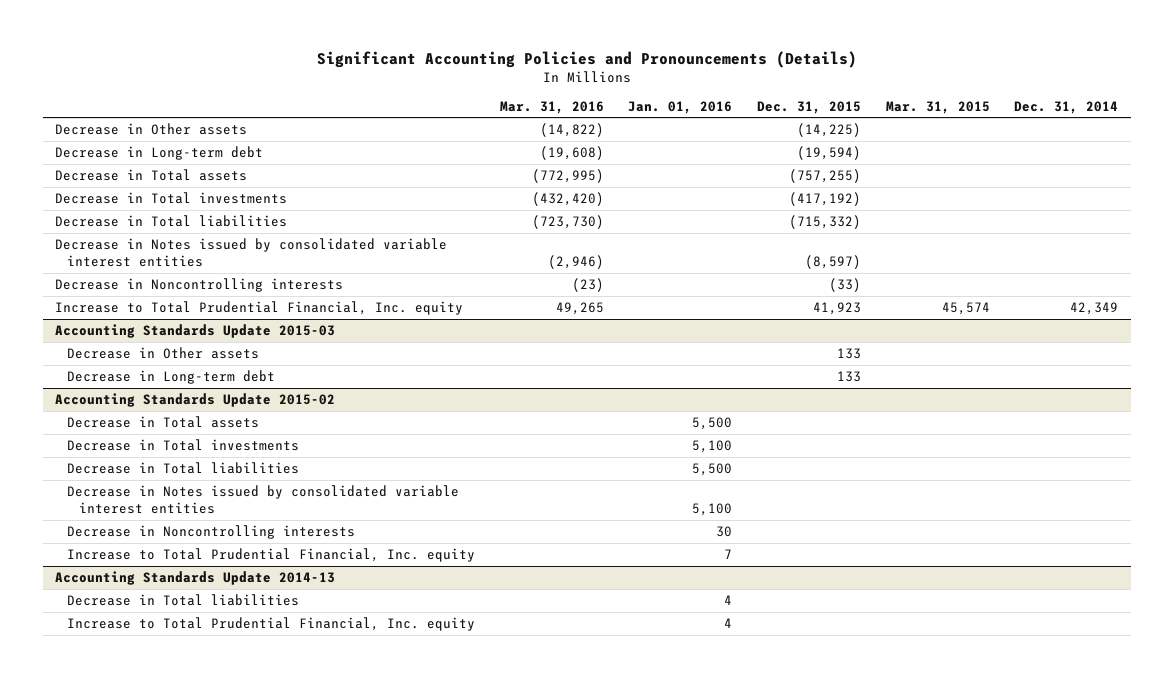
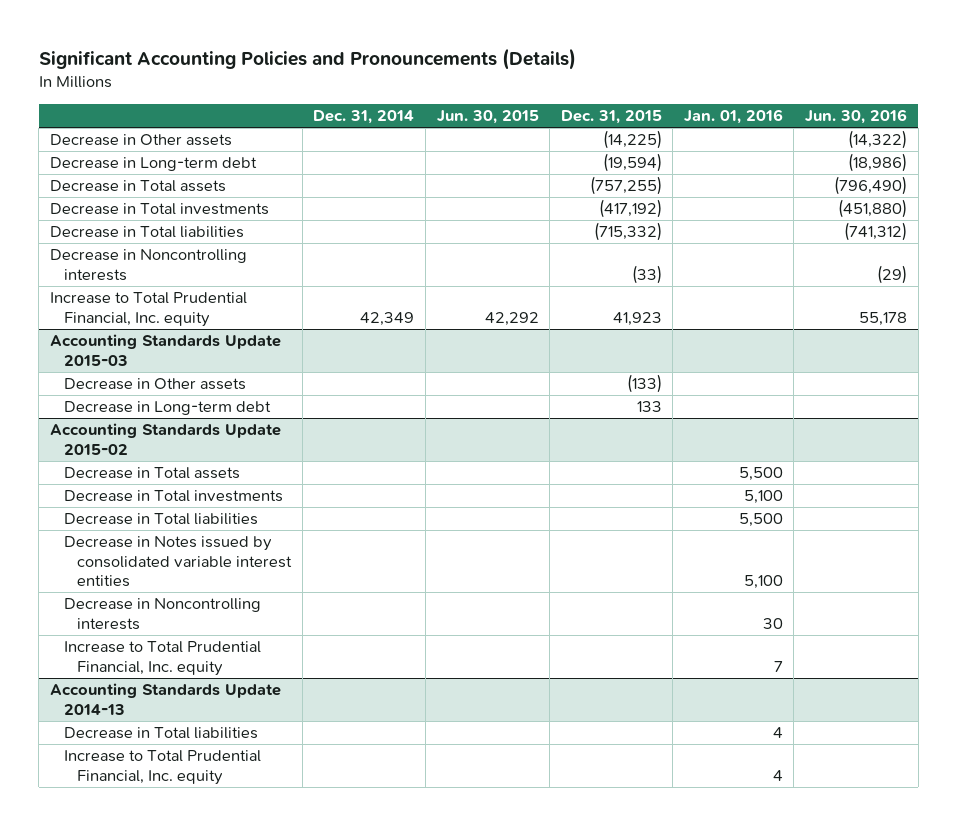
- | Mar. 31, 2016 | Jan. 01, 2016 | Dec. 31, 2015 | Mar. 31, 2015 | Dec. 31, 2014
+ | Dec. 31, 2014 | Jun. 30, 2015 | Dec. 31, 2015 | Jan. 01, 2016 | Jun. 30, 2016
- Decrease in Notes issued by consolidated variable interest entities | (2,946) | | (8,597) | |
@ Accounting Standards Update 2015-03
- Decrease in Other assets | | | 133 | |
+ Decrease in Other assets | | | (133) | |

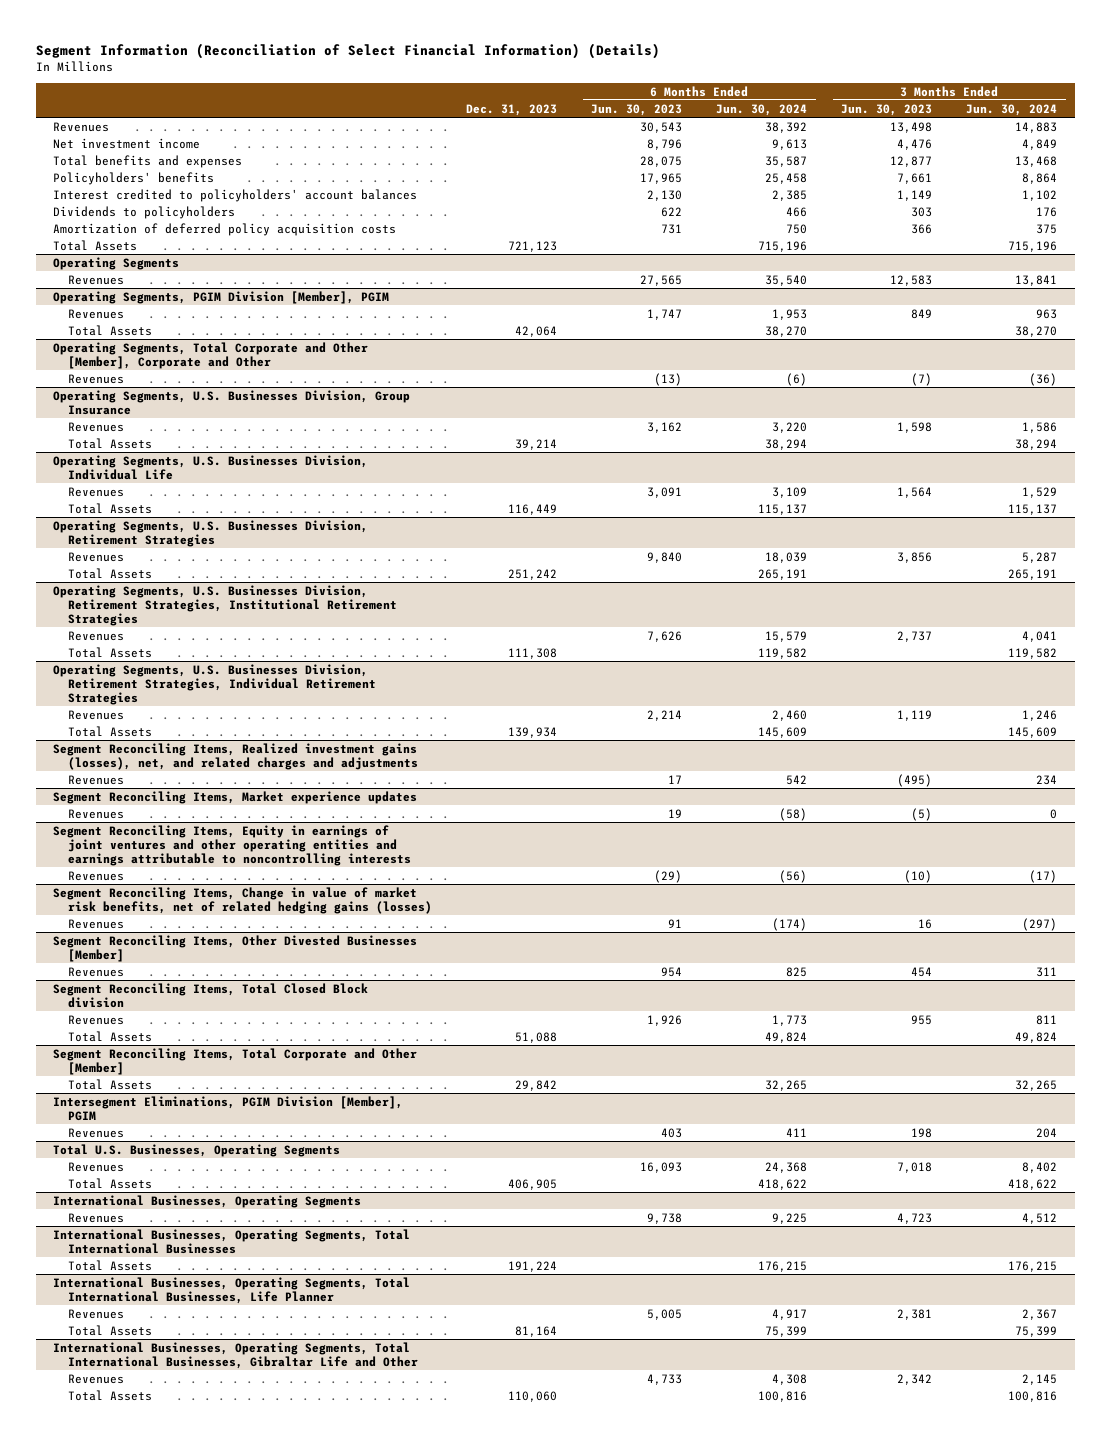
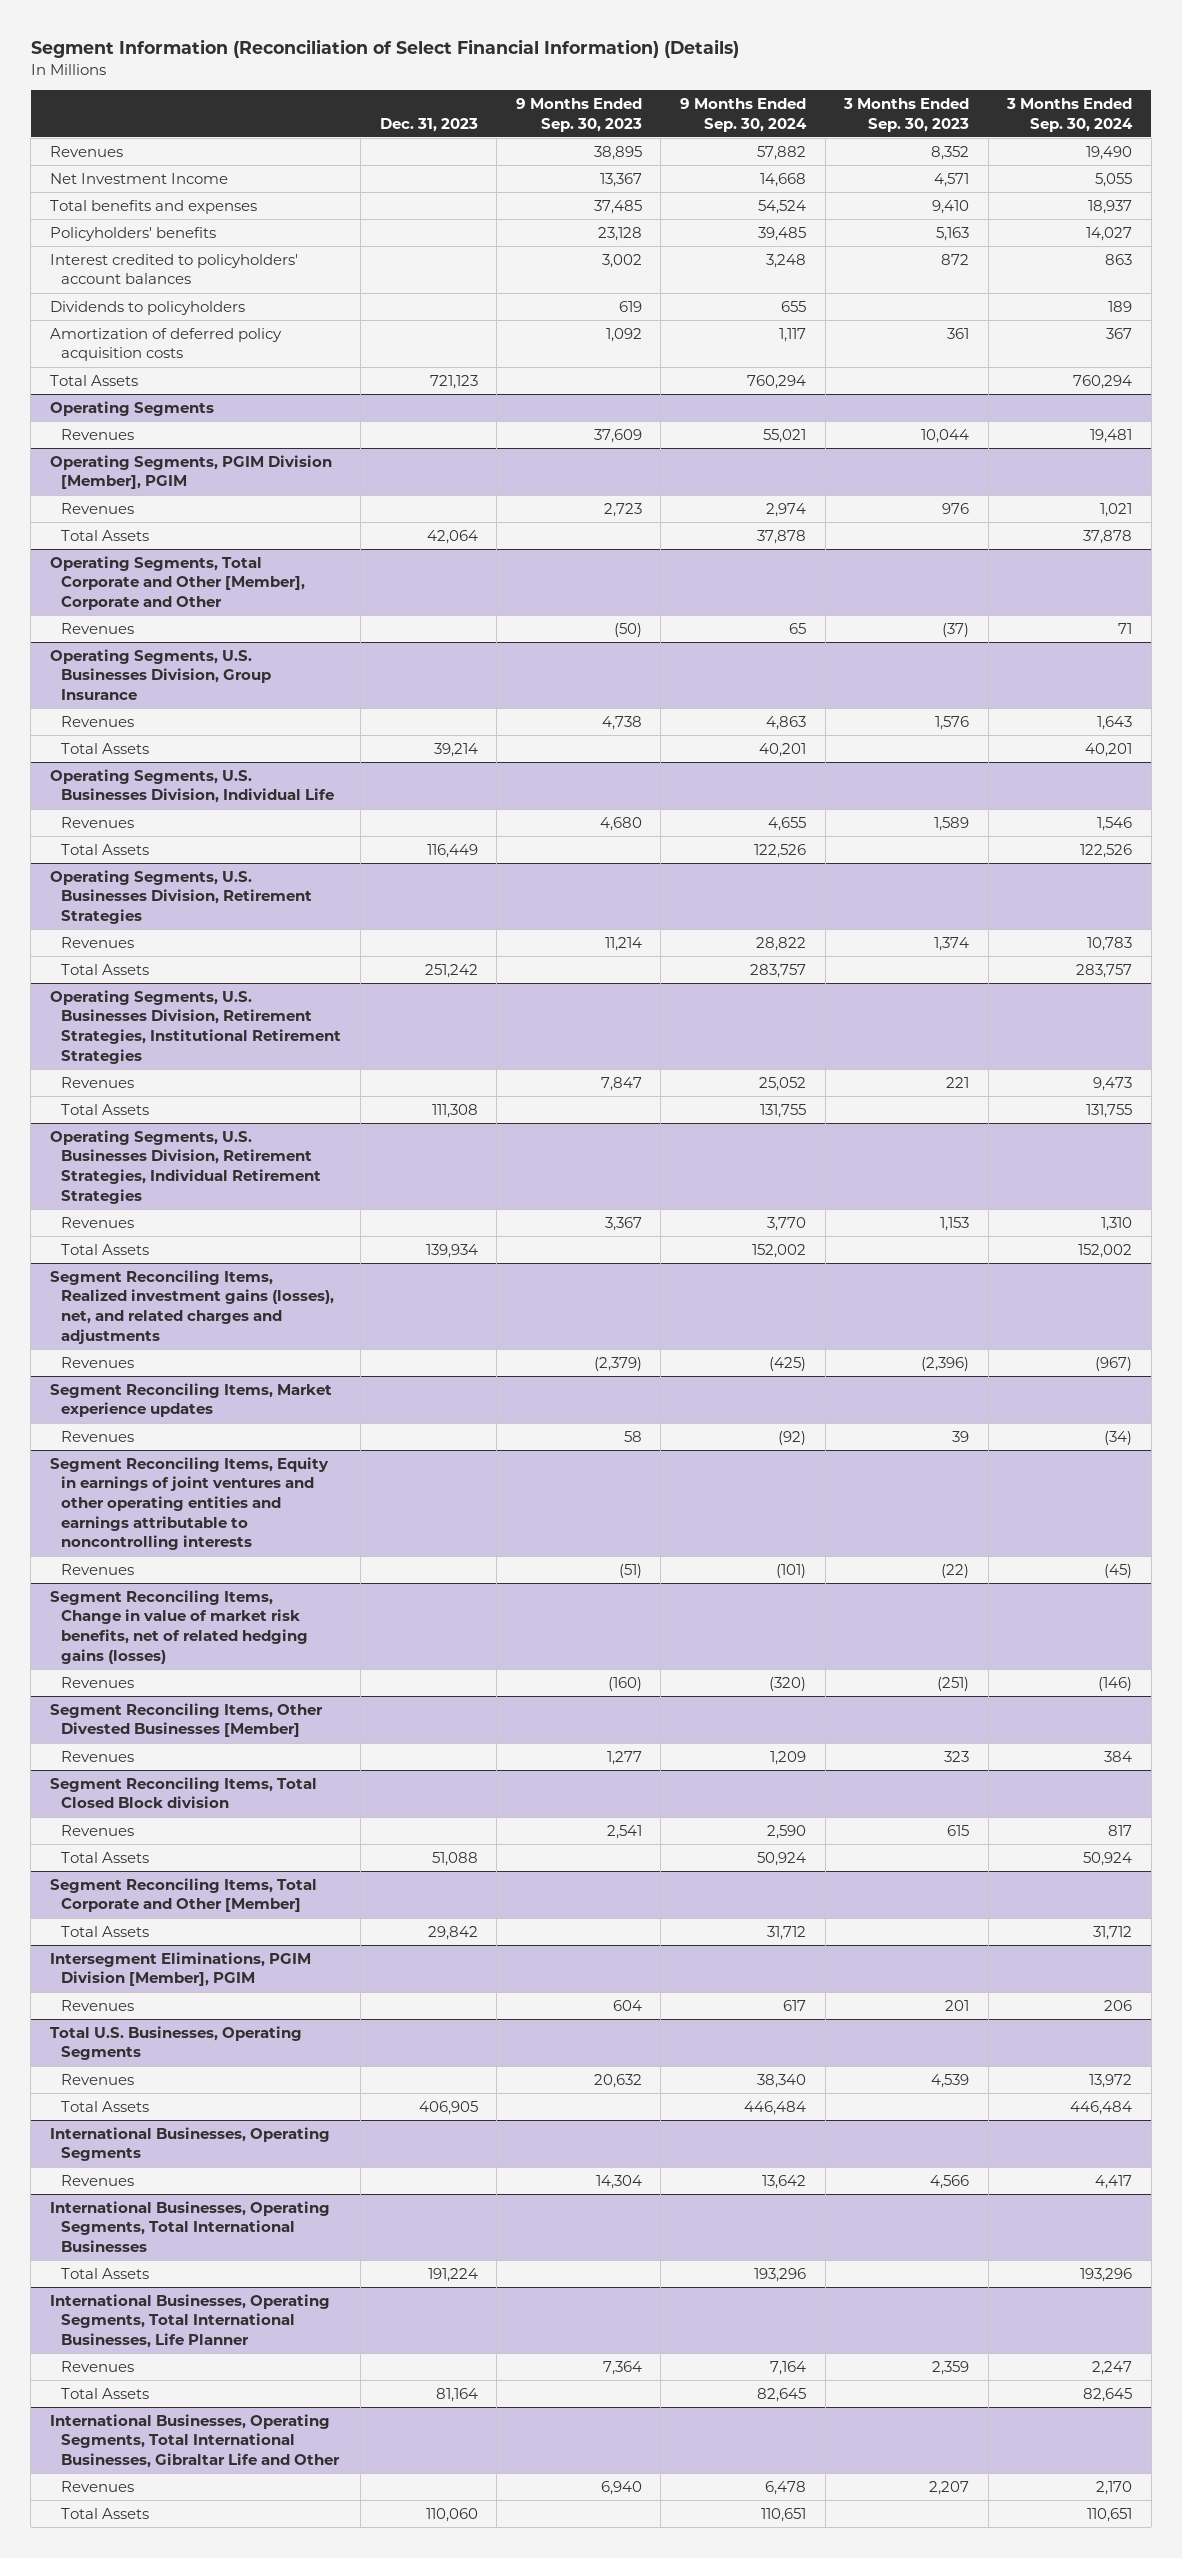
- | Dec. 31, 2023 | 6 Months Ended Jun. 30, 2023 | 6 Months Ended Jun. 30, 2024 | 3 Months Ended Jun. 30, 2023 | 3 Months Ended Jun. 30, 2024
+ | Dec. 31, 2023 | 9 Months Ended Sep. 30, 2023 | 9 Months Ended Sep. 30, 2024 | 3 Months Ended Sep. 30, 2023 | 3 Months Ended Sep. 30, 2024
- Net investment income | | 8,796 | 9,613 | 4,476 | 4,849
+ Net Investment Income | | 13,367 | 14,668 | 4,571 | 5,055

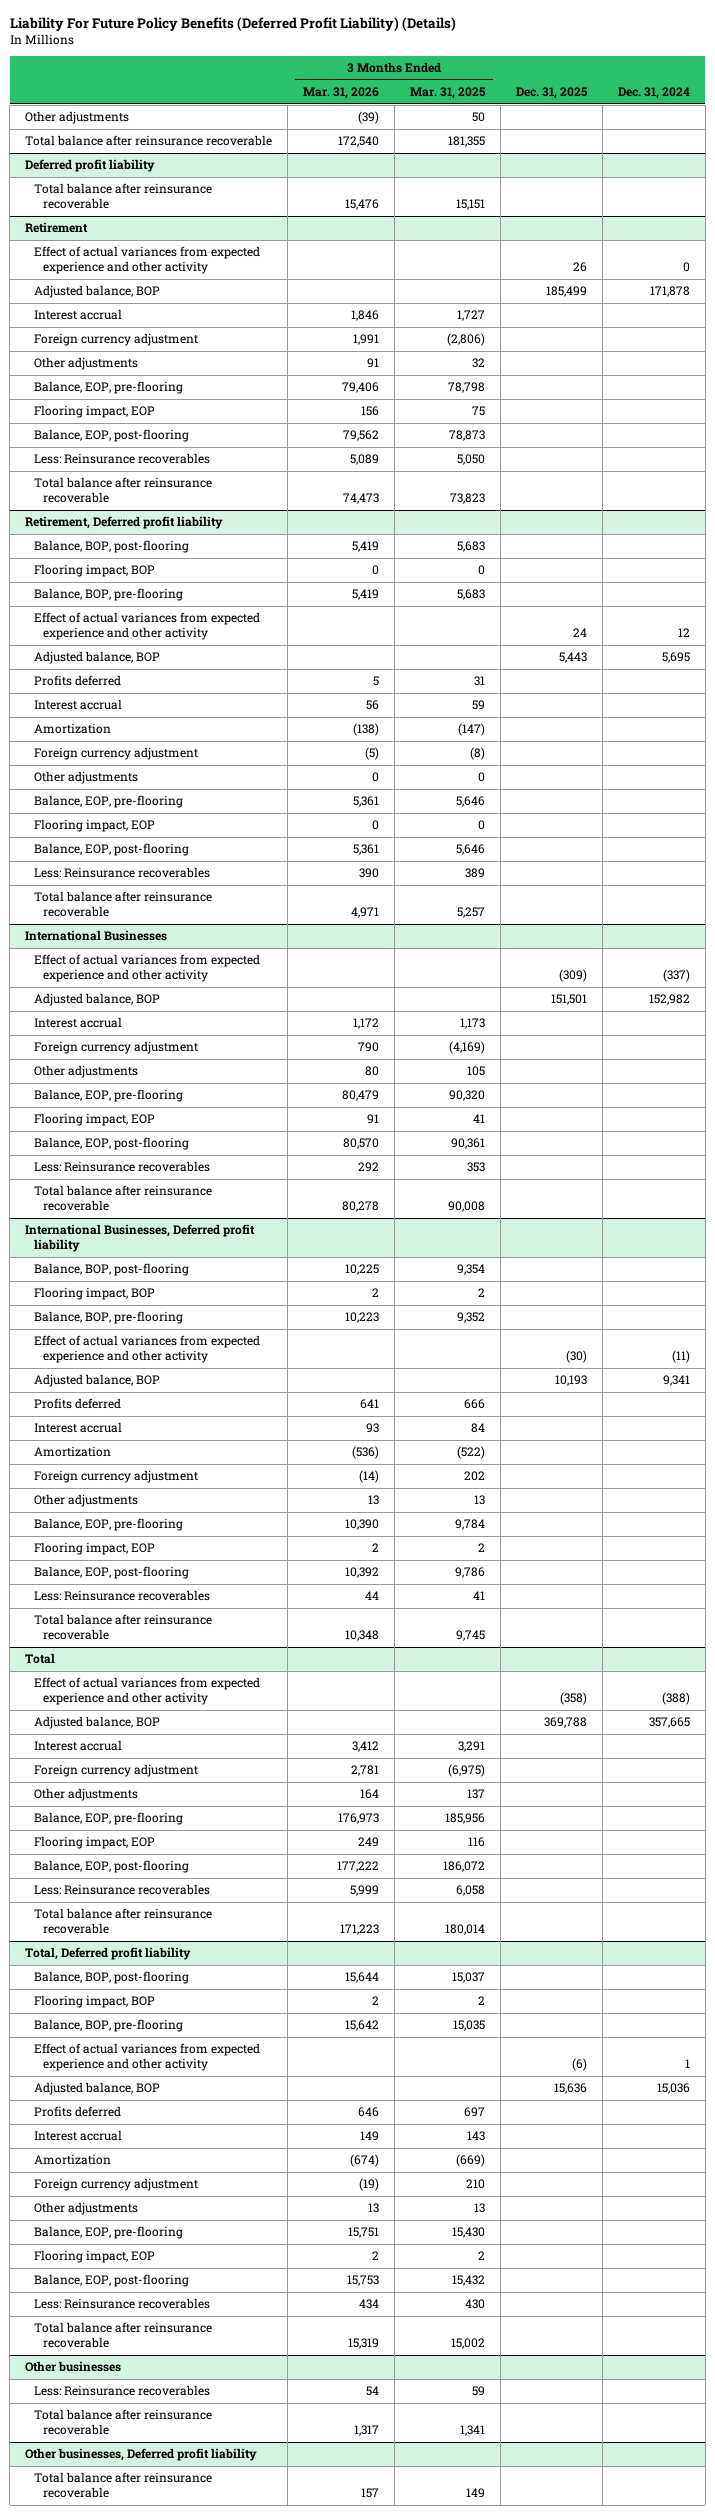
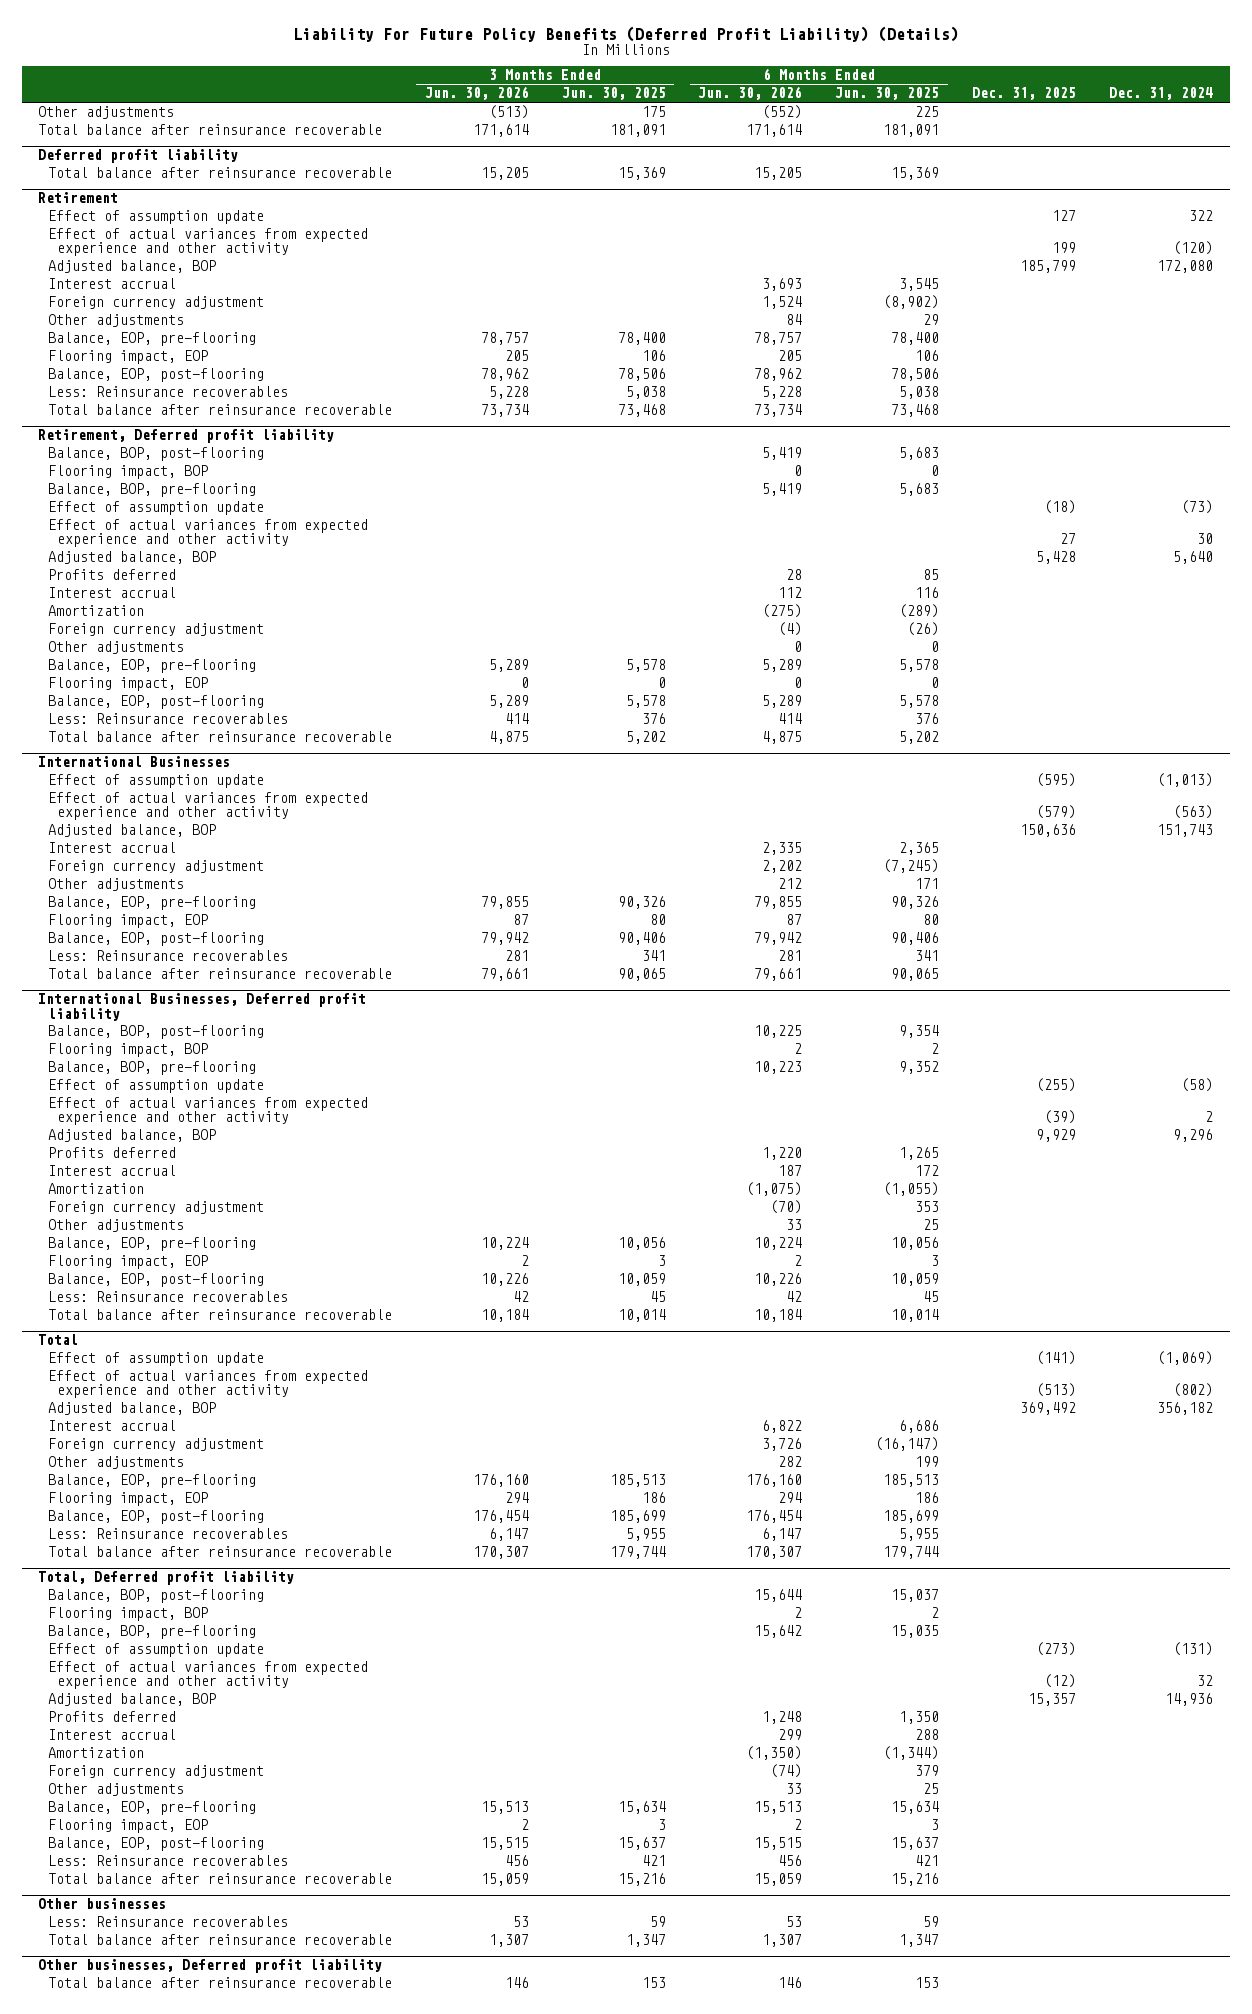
- | 3 Months Ended Mar. 31, 2026 | 3 Months Ended Mar. 31, 2025 | Dec. 31, 2025 | Dec. 31, 2024
+ | 3 Months Ended Jun. 30, 2026 | 3 Months Ended Jun. 30, 2025 | 6 Months Ended Jun. 30, 2026 | 6 Months Ended Jun. 30, 2025 | Dec. 31, 2025 | Dec. 31, 2024
@ Retirement
- Effect of actual variances from expected experience and other activity | | | 26 | 0
- Adjusted balance, BOP | | | 185,499 | 171,878
+ Effect of assumption update | | | | | 127 | 322
+ Effect of actual variances from expected experience and other activity | | | | | 199 | (120)
+ Adjusted balance, BOP | | | | | 185,799 | 172,080
@ Retirement, Deferred profit liability
- Effect of actual variances from expected experience and other activity | | | 24 | 12
- Adjusted balance, BOP | | | 5,443 | 5,695
+ Effect of assumption update | | | | | (18) | (73)
+ Effect of actual variances from expected experience and other activity | | | | | 27 | 30
+ Adjusted balance, BOP | | | | | 5,428 | 5,640
@ International Businesses
- Effect of actual variances from expected experience and other activity | | | (309) | (337)
- Adjusted balance, BOP | | | 151,501 | 152,982
+ Effect of assumption update | | | | | (595) | (1,013)
+ Effect of actual variances from expected experience and other activity | | | | | (579) | (563)
+ Adjusted balance, BOP | | | | | 150,636 | 151,743
@ International Businesses, Deferred profit liability
- Effect of actual variances from expected experience and other activity | | | (30) | (11)
- Adjusted balance, BOP | | | 10,193 | 9,341
+ Effect of assumption update | | | | | (255) | (58)
+ Effect of actual variances from expected experience and other activity | | | | | (39) | 2
+ Adjusted balance, BOP | | | | | 9,929 | 9,296
@ Total
- Effect of actual variances from expected experience and other activity | | | (358) | (388)
- Adjusted balance, BOP | | | 369,788 | 357,665
+ Effect of assumption update | | | | | (141) | (1,069)
+ Effect of actual variances from expected experience and other activity | | | | | (513) | (802)
+ Adjusted balance, BOP | | | | | 369,492 | 356,182
@ Total, Deferred profit liability
- Effect of actual variances from expected experience and other activity | | | (6) | 1
- Adjusted balance, BOP | | | 15,636 | 15,036
+ Effect of assumption update | | | | | (273) | (131)
+ Effect of actual variances from expected experience and other activity | | | | | (12) | 32
+ Adjusted balance, BOP | | | | | 15,357 | 14,936

